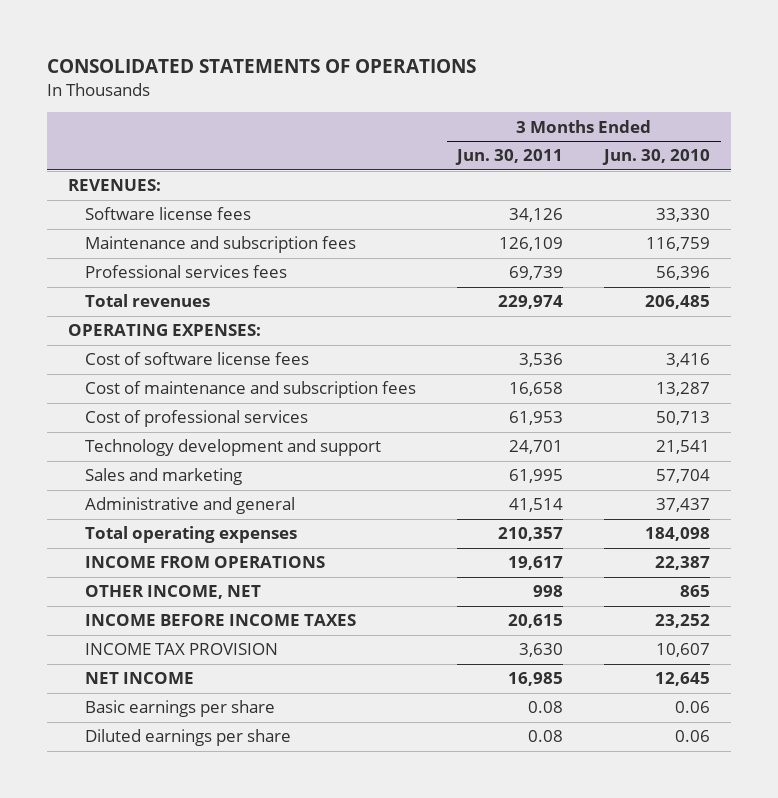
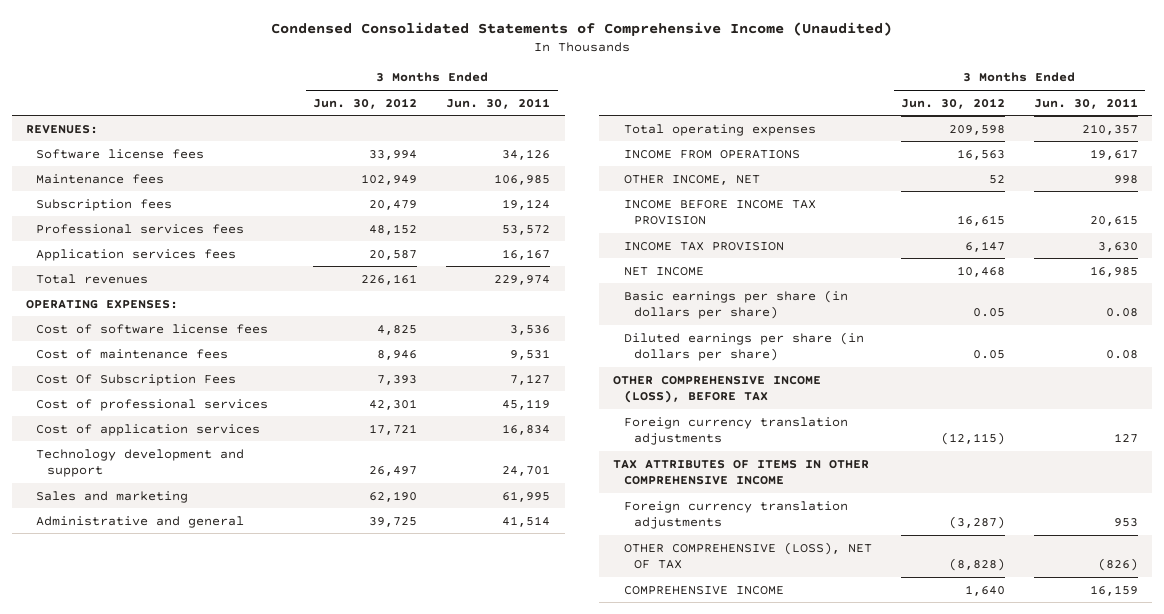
- CONSOLIDATED STATEMENTS OF OPERATIONS
+ Condensed Consolidated Statements of Comprehensive Income (Unaudited)
- | 3 Months Ended Jun. 30, 2011 | 3 Months Ended Jun. 30, 2010
+ | 3 Months Ended Jun. 30, 2012 | 3 Months Ended Jun. 30, 2011
- Maintenance and subscription fees | 126,109 | 116,759
- Professional services fees | 69,739 | 56,396
+ Maintenance fees | 102,949 | 106,985
+ Subscription fees | 20,479 | 19,124
+ Professional services fees | 48,152 | 53,572
+ Application services fees | 20,587 | 16,167
- Cost of maintenance and subscription fees | 16,658 | 13,287
- Cost of professional services | 61,953 | 50,713
+ Cost of maintenance fees | 8,946 | 9,531
+ Cost Of Subscription Fees | 7,393 | 7,127
+ Cost of professional services | 42,301 | 45,119
+ Cost of application services | 17,721 | 16,834
- INCOME BEFORE INCOME TAXES | 20,615 | 23,252
+ INCOME BEFORE INCOME TAX PROVISION | 16,615 | 20,615
- Basic earnings per share | 0.08 | 0.06
- Diluted earnings per share | 0.08 | 0.06
+ Basic earnings per share (in dollars per share) | 0.05 | 0.08
+ Diluted earnings per share (in dollars per share) | 0.05 | 0.08
+ OTHER COMPREHENSIVE INCOME (LOSS), BEFORE TAX
+ Foreign currency translation adjustments | (12,115) | 127
+ TAX ATTRIBUTES OF ITEMS IN OTHER COMPREHENSIVE INCOME
+ Foreign currency translation adjustments | (3,287) | 953
+ OTHER COMPREHENSIVE (LOSS), NET OF TAX | (8,828) | (826)
+ COMPREHENSIVE INCOME | 1,640 | 16,159

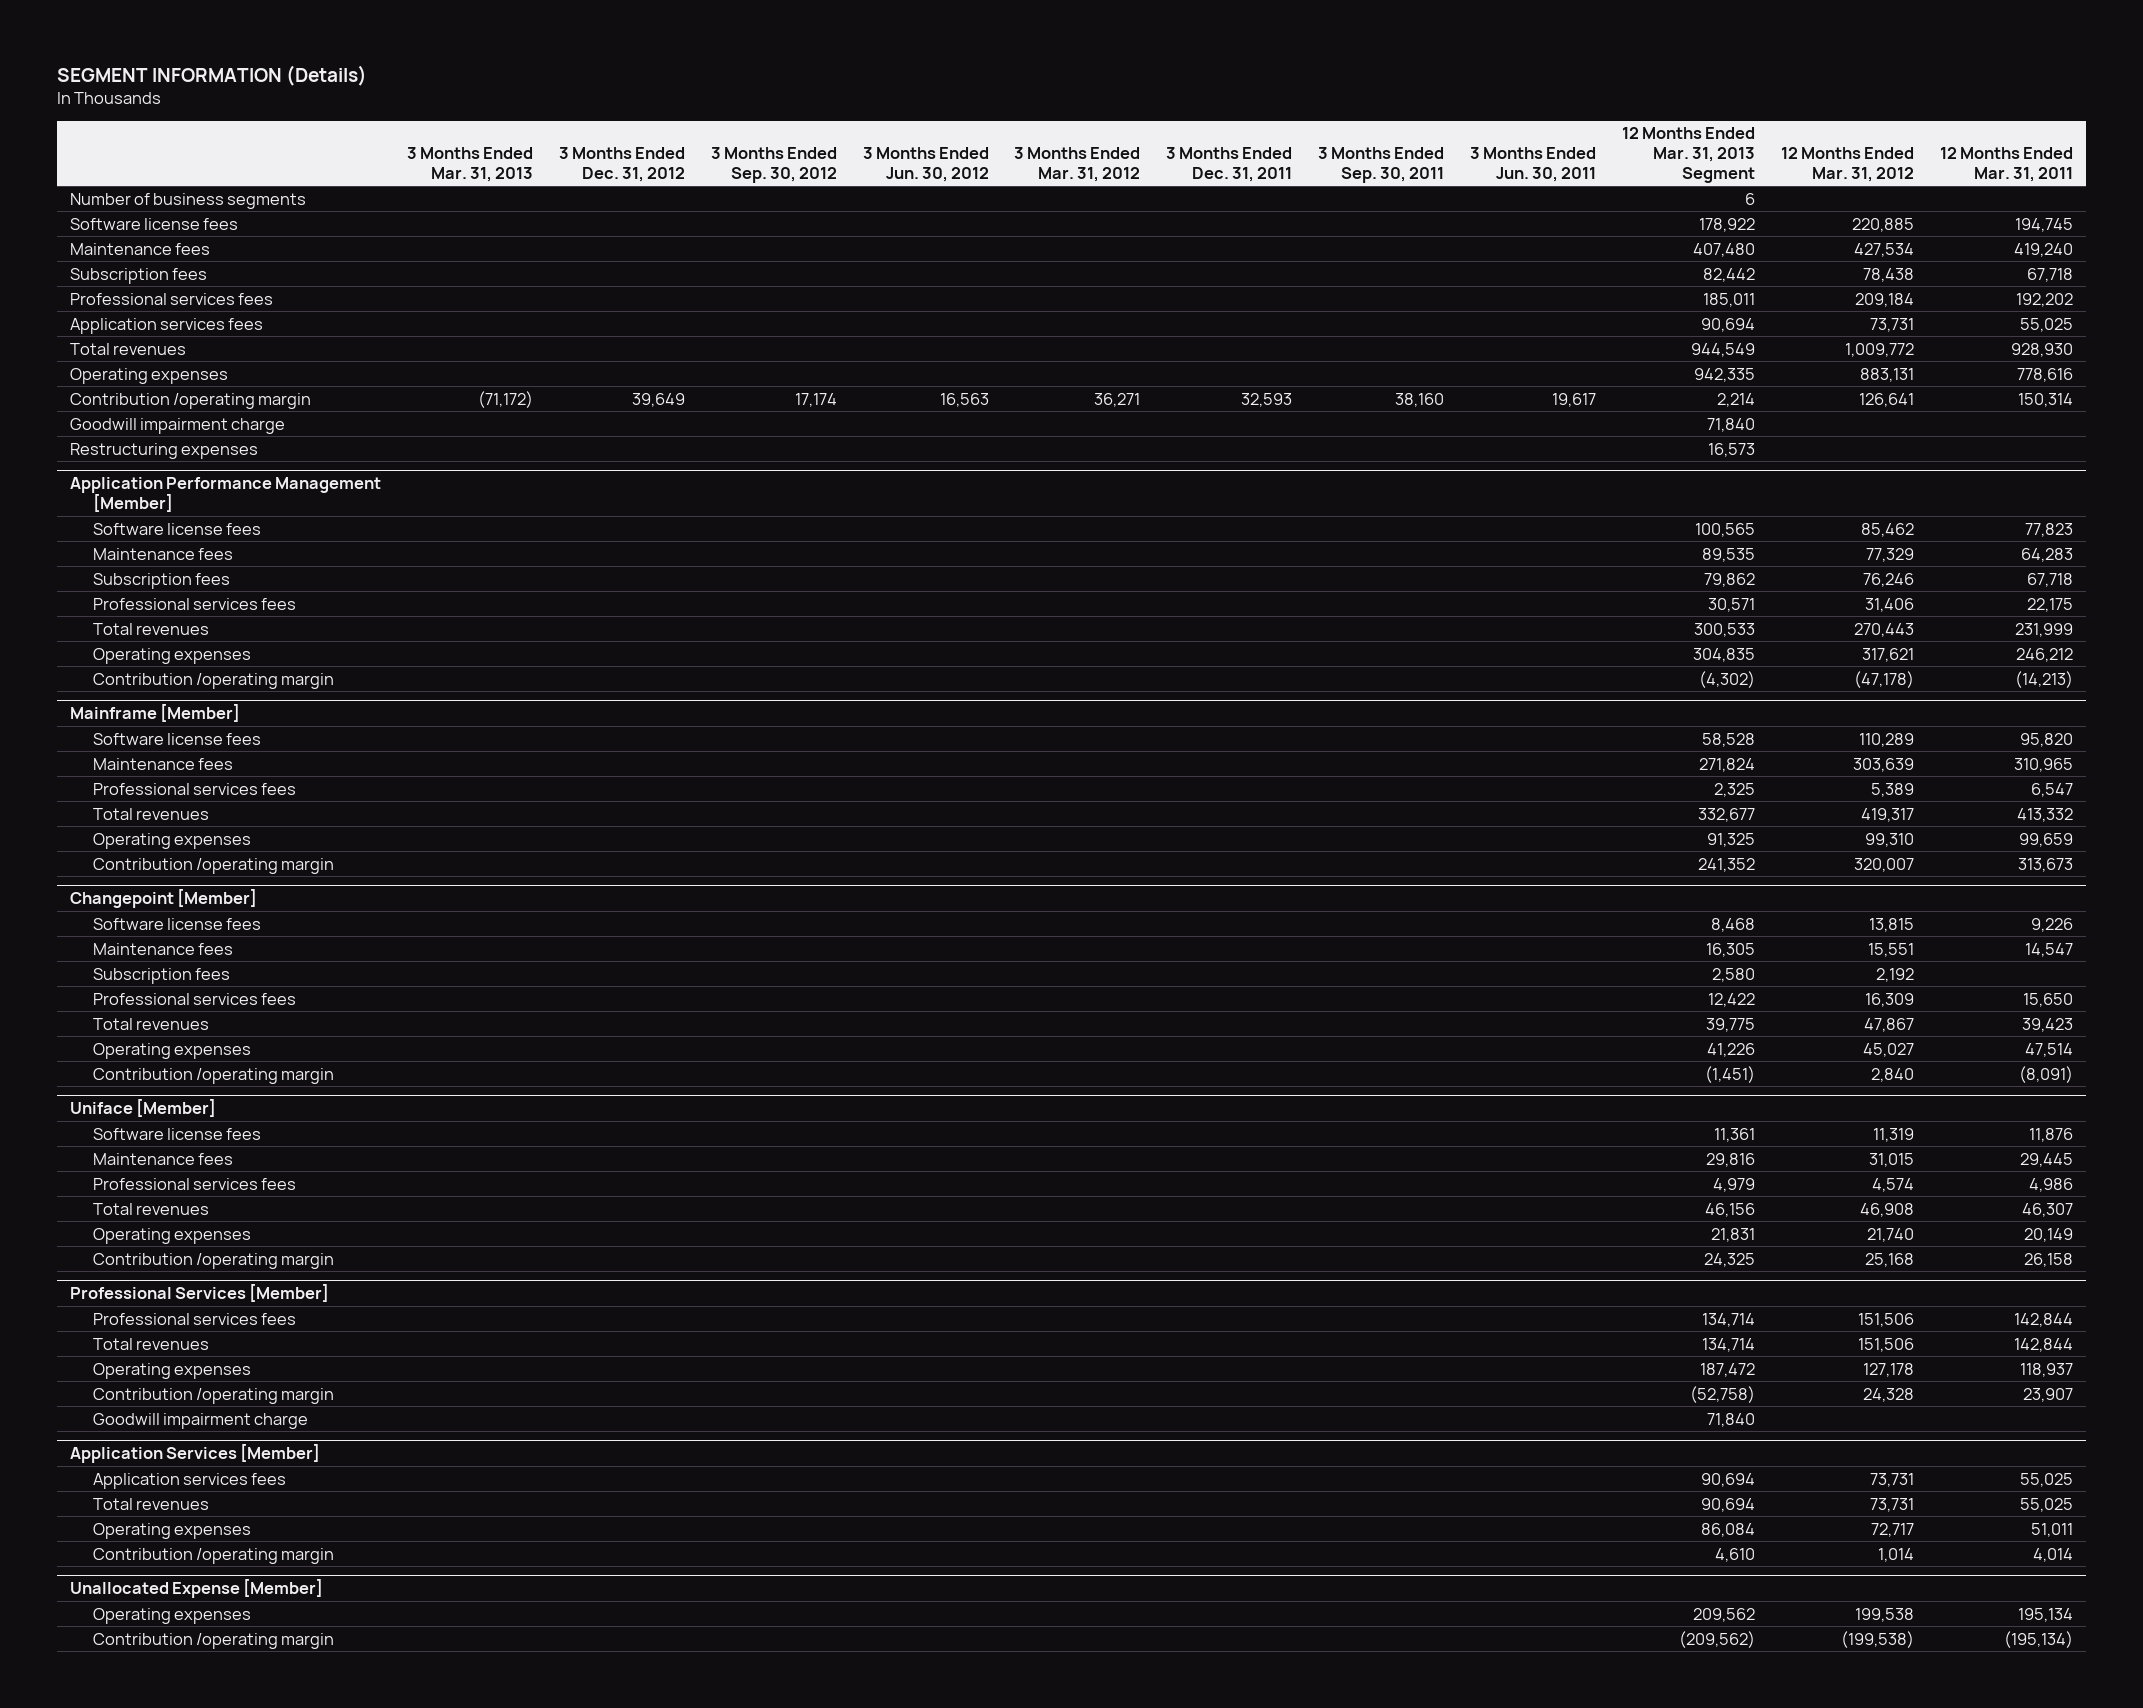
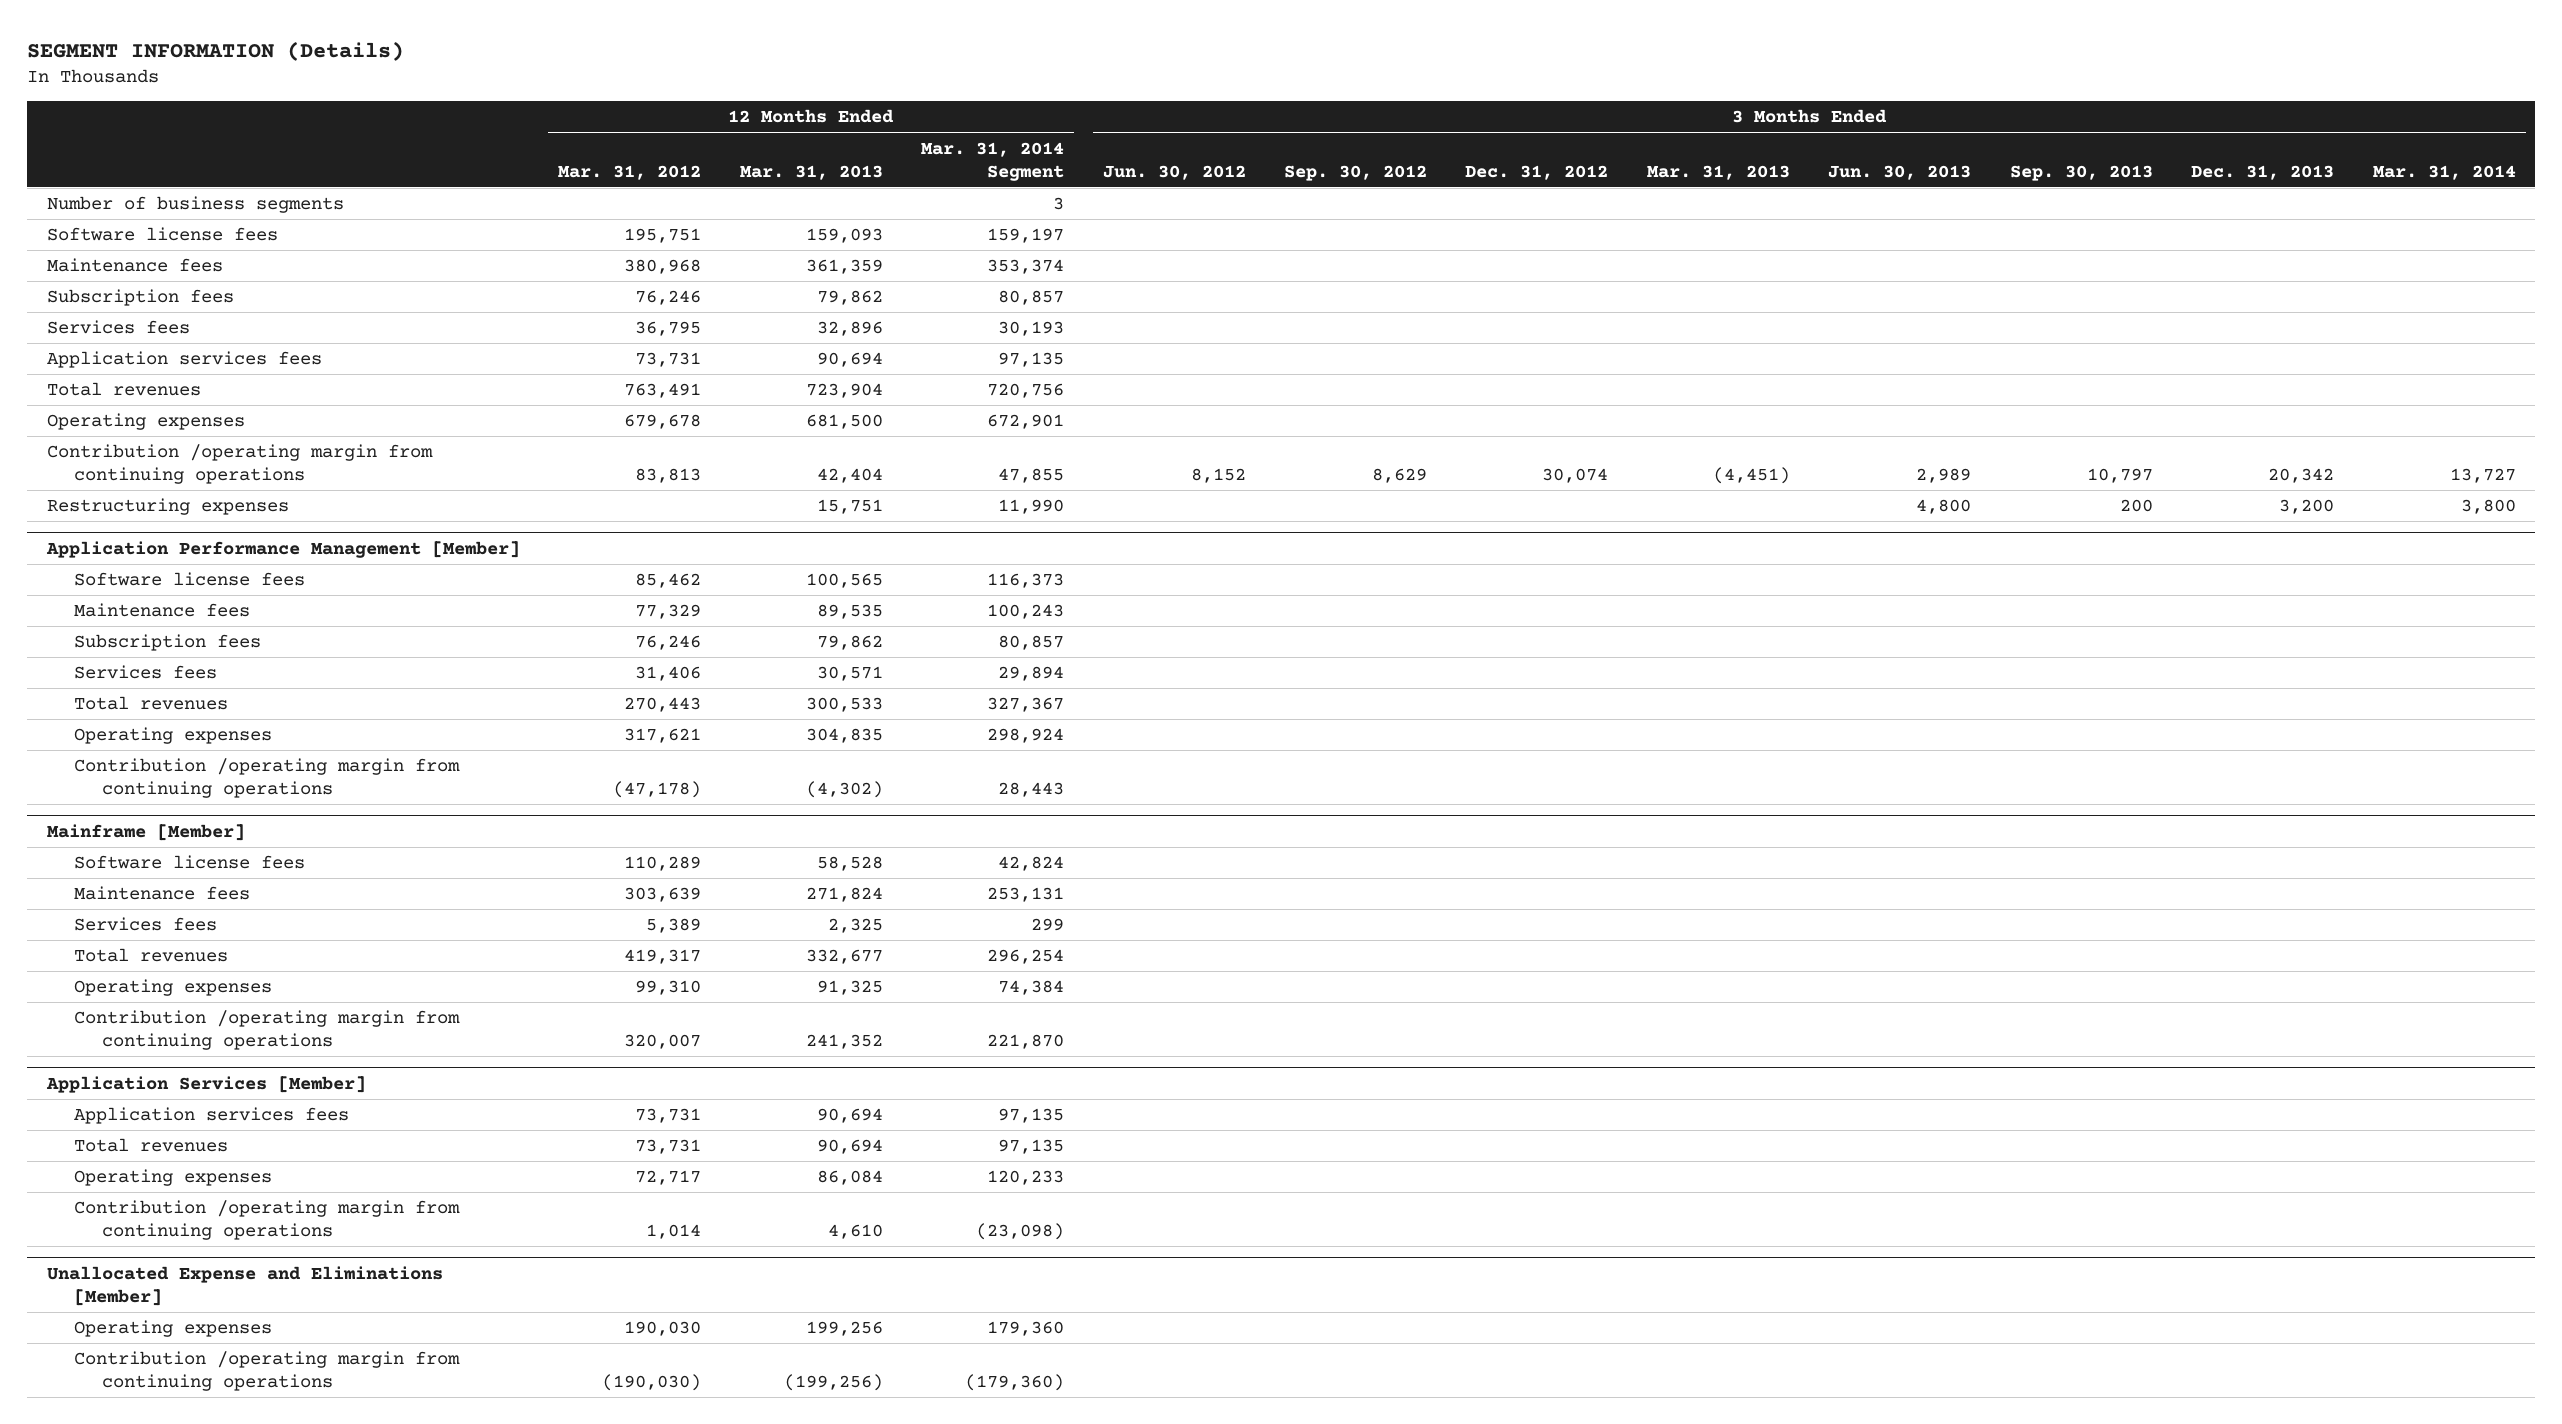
- | 3 Months Ended Mar. 31, 2013 | 3 Months Ended Dec. 31, 2012 | 3 Months Ended Sep. 30, 2012 | 3 Months Ended Jun. 30, 2012 | 3 Months Ended Mar. 31, 2012 | 3 Months Ended Dec. 31, 2011 | 3 Months Ended Sep. 30, 2011 | 3 Months Ended Jun. 30, 2011 | 12 Months Ended Mar. 31, 2013 Segment | 12 Months Ended Mar. 31, 2012 | 12 Months Ended Mar. 31, 2011
+ | 12 Months Ended Mar. 31, 2012 | 12 Months Ended Mar. 31, 2013 | 12 Months Ended Mar. 31, 2014 Segment | 3 Months Ended Jun. 30, 2012 | 3 Months Ended Sep. 30, 2012 | 3 Months Ended Dec. 31, 2012 | 3 Months Ended Mar. 31, 2013 | 3 Months Ended Jun. 30, 2013 | 3 Months Ended Sep. 30, 2013 | 3 Months Ended Dec. 31, 2013 | 3 Months Ended Mar. 31, 2014
- Software license fees | | | | | | | | | 178,922 | 220,885 | 194,745
- Maintenance fees | | | | | | | | | 407,480 | 427,534 | 419,240
- Subscription fees | | | | | | | | | 82,442 | 78,438 | 67,718
- Professional services fees | | | | | | | | | 185,011 | 209,184 | 192,202
+ Software license fees | 195,751 | 159,093 | 159,197 | | | | | | | |
+ Maintenance fees | 380,968 | 361,359 | 353,374 | | | | | | | |
+ Subscription fees | 76,246 | 79,862 | 80,857 | | | | | | | |
+ Services fees | 36,795 | 32,896 | 30,193 | | | | | | | |
- Total revenues | | | | | | | | | 944,549 | 1,009,772 | 928,930
- Operating expenses | | | | | | | | | 942,335 | 883,131 | 778,616
- Contribution /operating margin | (71,172) | 39,649 | 17,174 | 16,563 | 36,271 | 32,593 | 38,160 | 19,617 | 2,214 | 126,641 | 150,314
- Goodwill impairment charge | | | | | | | | | 71,840 | |
+ Total revenues | 763,491 | 723,904 | 720,756 | | | | | | | |
+ Operating expenses | 679,678 | 681,500 | 672,901 | | | | | | | |
+ Contribution /operating margin from continuing operations | 83,813 | 42,404 | 47,855 | 8,152 | 8,629 | 30,074 | (4,451) | 2,989 | 10,797 | 20,342 | 13,727
@ Application Performance Management [Member]
- Professional services fees | | | | | | | | | 30,571 | 31,406 | 22,175
+ Services fees | 31,406 | 30,571 | 29,894 | | | | | | | |
- Contribution /operating margin | | | | | | | | | (4,302) | (47,178) | (14,213)
+ Contribution /operating margin from continuing operations | (47,178) | (4,302) | 28,443 | | | | | | | |
@ Mainframe [Member]
- Professional services fees | | | | | | | | | 2,325 | 5,389 | 6,547
+ Services fees | 5,389 | 2,325 | 299 | | | | | | | |
- Contribution /operating margin | | | | | | | | | 241,352 | 320,007 | 313,673
- Changepoint [Member]
- Software license fees | | | | | | | | | 8,468 | 13,815 | 9,226
- Maintenance fees | | | | | | | | | 16,305 | 15,551 | 14,547
- Subscription fees | | | | | | | | | 2,580 | 2,192 |
- Professional services fees | | | | | | | | | 12,422 | 16,309 | 15,650
- Total revenues | | | | | | | | | 39,775 | 47,867 | 39,423
- Operating expenses | | | | | | | | | 41,226 | 45,027 | 47,514
- Contribution /operating margin | | | | | | | | | (1,451) | 2,840 | (8,091)
- Uniface [Member]
- Software license fees | | | | | | | | | 11,361 | 11,319 | 11,876
- Maintenance fees | | | | | | | | | 29,816 | 31,015 | 29,445
- Professional services fees | | | | | | | | | 4,979 | 4,574 | 4,986
- Total revenues | | | | | | | | | 46,156 | 46,908 | 46,307
- Operating expenses | | | | | | | | | 21,831 | 21,740 | 20,149
- Contribution /operating margin | | | | | | | | | 24,325 | 25,168 | 26,158
- Professional Services [Member]
- Professional services fees | | | | | | | | | 134,714 | 151,506 | 142,844
- Total revenues | | | | | | | | | 134,714 | 151,506 | 142,844
- Operating expenses | | | | | | | | | 187,472 | 127,178 | 118,937
- Contribution /operating margin | | | | | | | | | (52,758) | 24,328 | 23,907
- Goodwill impairment charge | | | | | | | | | 71,840 | |
@ Mainframe [Member]
+ Contribution /operating margin from continuing operations | 320,007 | 241,352 | 221,870 | | | | | | | |
@ Application Services [Member]
- Contribution /operating margin | | | | | | | | | 4,610 | 1,014 | 4,014
- Unallocated Expense [Member]
- Operating expenses | | | | | | | | | 209,562 | 199,538 | 195,134
- Contribution /operating margin | | | | | | | | | (209,562) | (199,538) | (195,134)
@ Application Services [Member]
+ Contribution /operating margin from continuing operations | 1,014 | 4,610 | (23,098) | | | | | | | |
+ Unallocated Expense and Eliminations [Member]
+ Operating expenses | 190,030 | 199,256 | 179,360 | | | | | | | |
+ Contribution /operating margin from continuing operations | (190,030) | (199,256) | (179,360) | | | | | | | |

